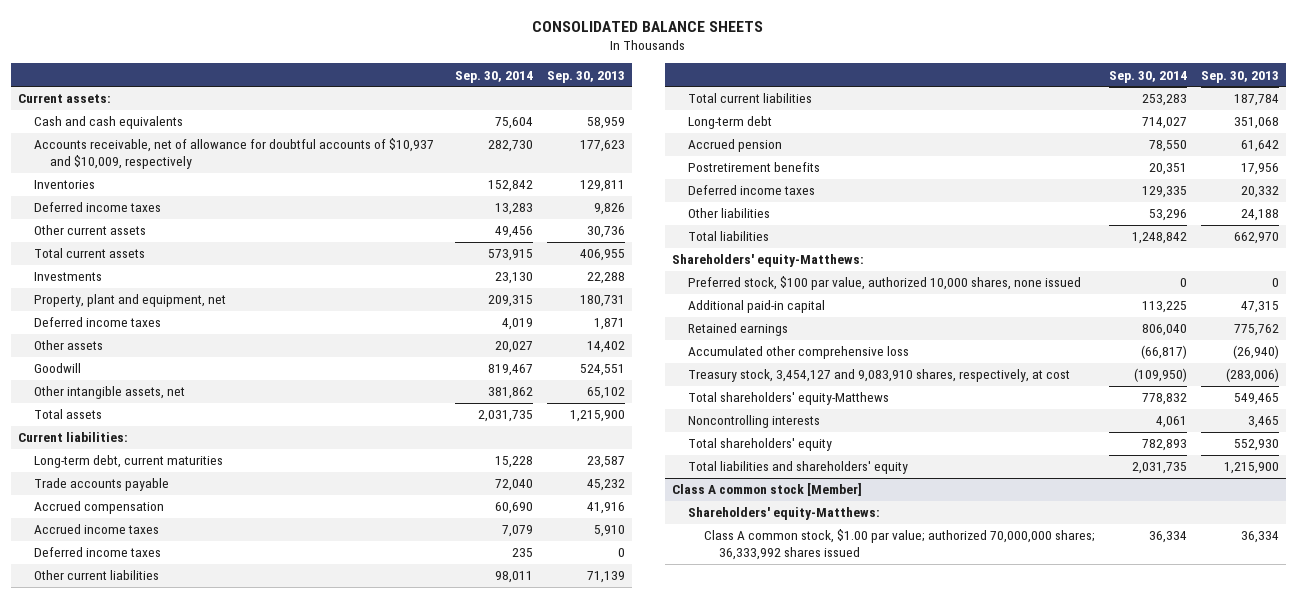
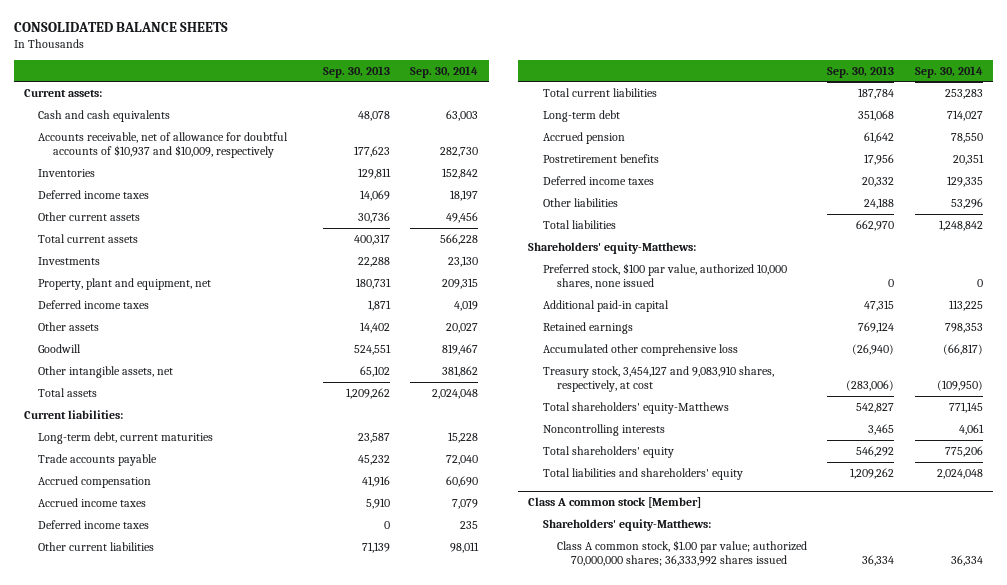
- | Sep. 30, 2014 | Sep. 30, 2013
+ | Sep. 30, 2013 | Sep. 30, 2014
- Cash and cash equivalents | 75,604 | 58,959
+ Cash and cash equivalents | 48,078 | 63,003
- Deferred income taxes | 13,283 | 9,826
+ Deferred income taxes | 14,069 | 18,197
- Total current assets | 573,915 | 406,955
+ Total current assets | 400,317 | 566,228
- Total assets | 2,031,735 | 1,215,900
+ Total assets | 1,209,262 | 2,024,048
- Retained earnings | 806,040 | 775,762
+ Retained earnings | 769,124 | 798,353
- Total shareholders' equity-Matthews | 778,832 | 549,465
+ Total shareholders' equity-Matthews | 542,827 | 771,145
- Total shareholders' equity | 782,893 | 552,930
- Total liabilities and shareholders' equity | 2,031,735 | 1,215,900
+ Total shareholders' equity | 546,292 | 775,206
+ Total liabilities and shareholders' equity | 1,209,262 | 2,024,048

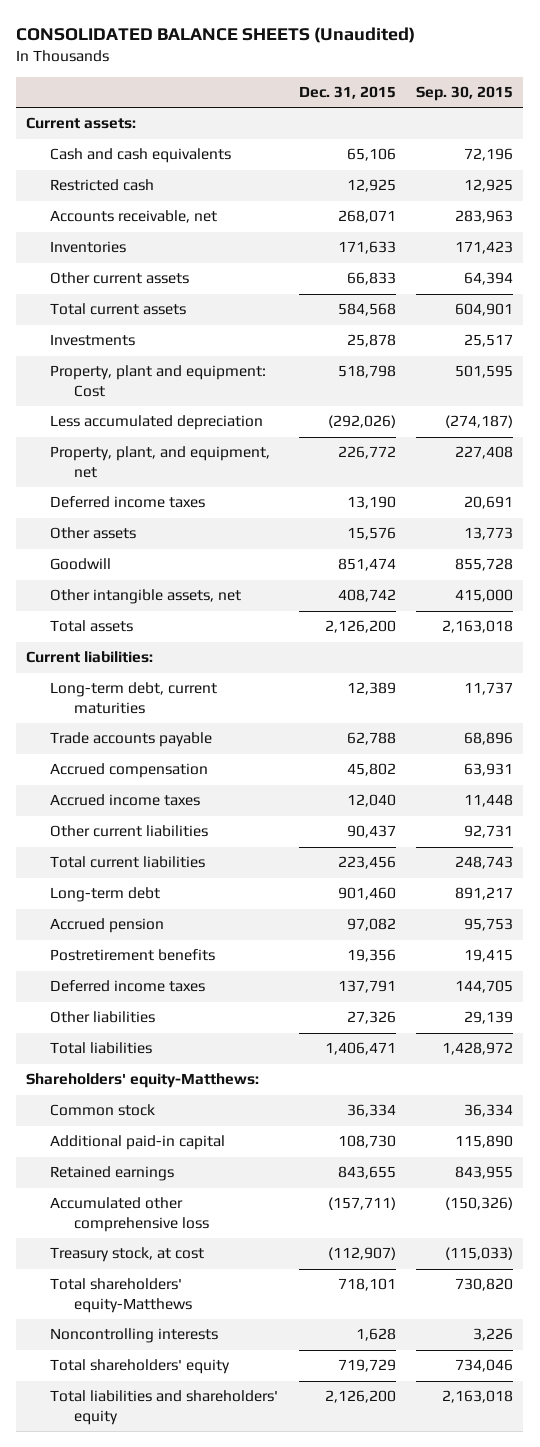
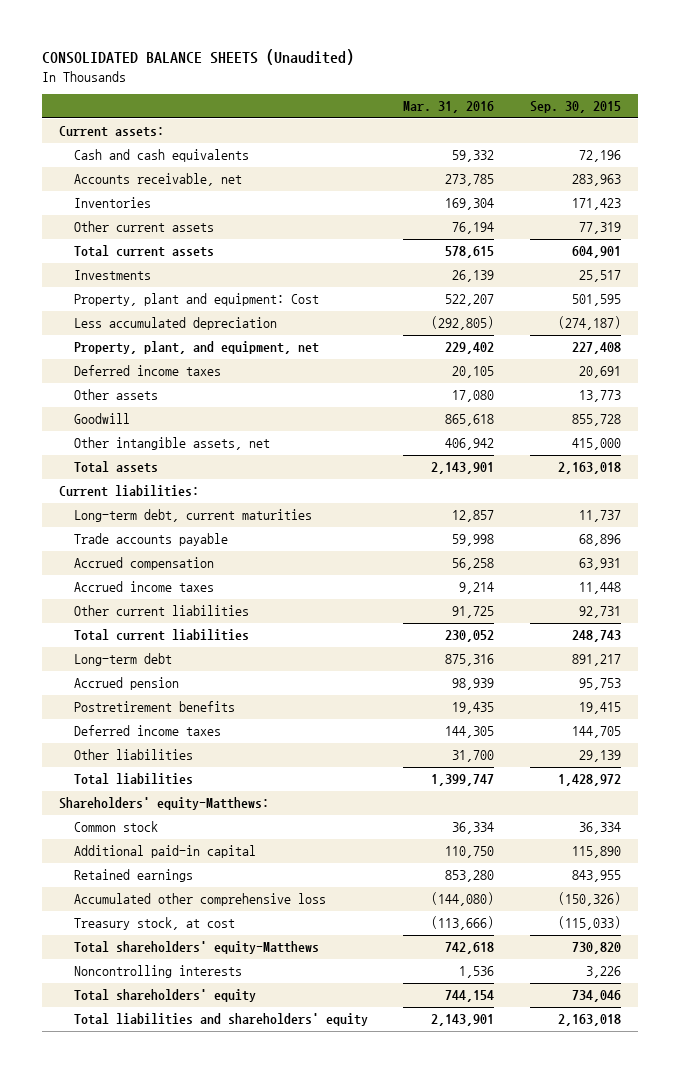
- | Dec. 31, 2015 | Sep. 30, 2015
+ | Mar. 31, 2016 | Sep. 30, 2015
- Restricted cash | 12,925 | 12,925
- Other current assets | 66,833 | 64,394
+ Other current assets | 76,194 | 77,319

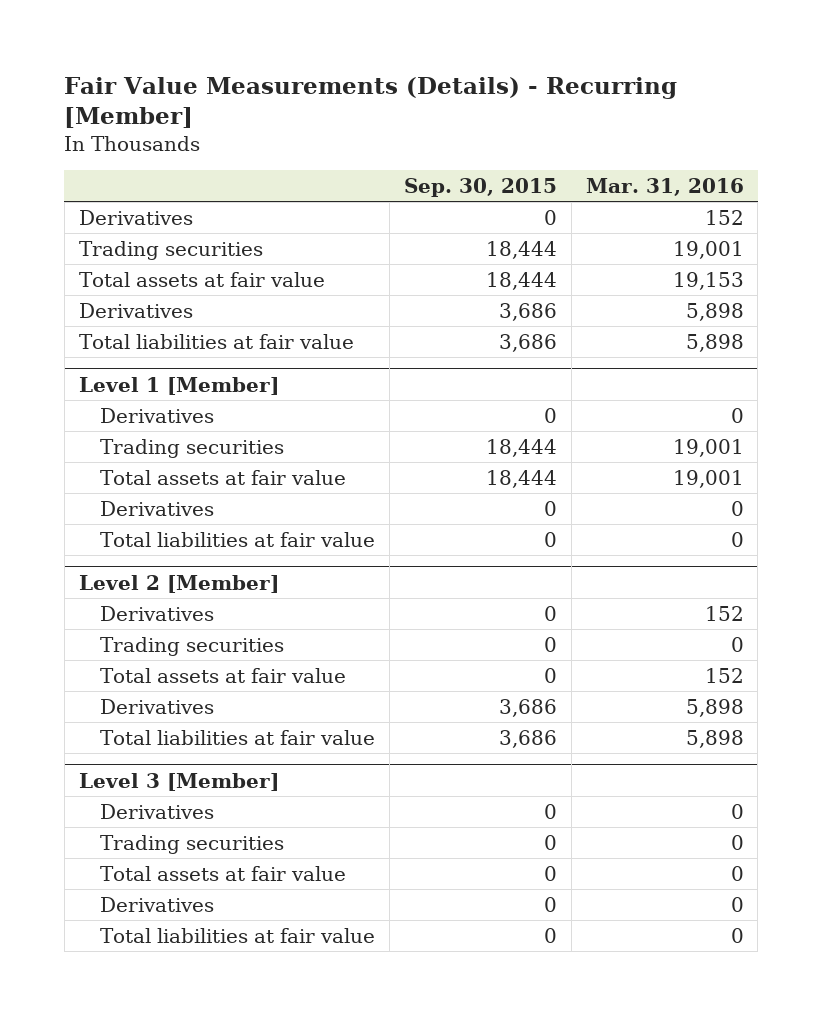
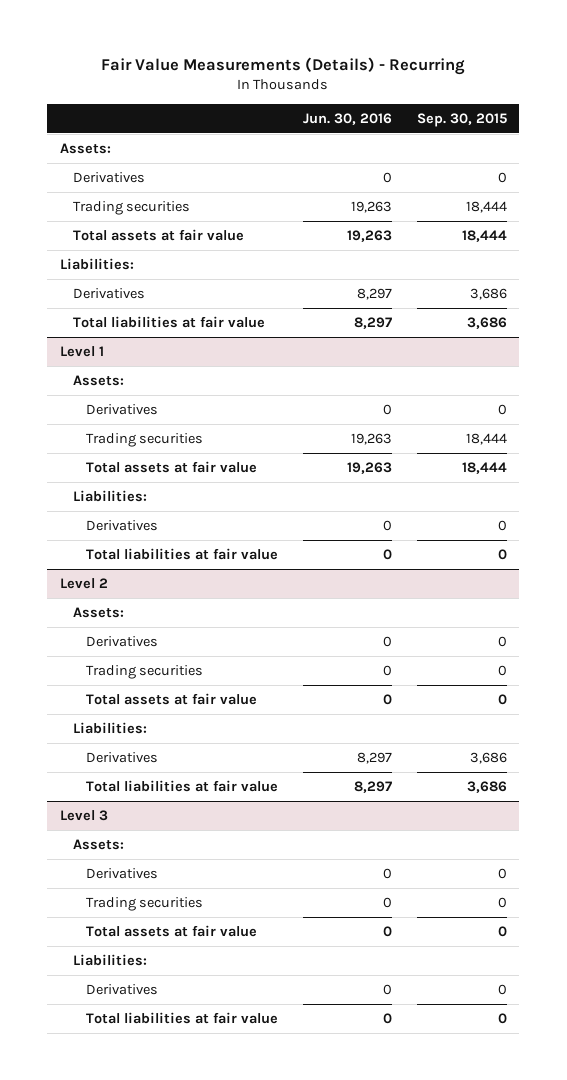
- Fair Value Measurements (Details) - Recurring [Member]
+ Fair Value Measurements (Details) - Recurring
- | Sep. 30, 2015 | Mar. 31, 2016
+ | Jun. 30, 2016 | Sep. 30, 2015
+ Assets:
+ Liabilities:
- Level 1 [Member]
+ Level 1
+ Assets:
+ Liabilities:
- Level 2 [Member]
+ Level 2
+ Assets:
+ Liabilities:
- Level 3 [Member]
+ Level 3
+ Assets:
+ Liabilities:

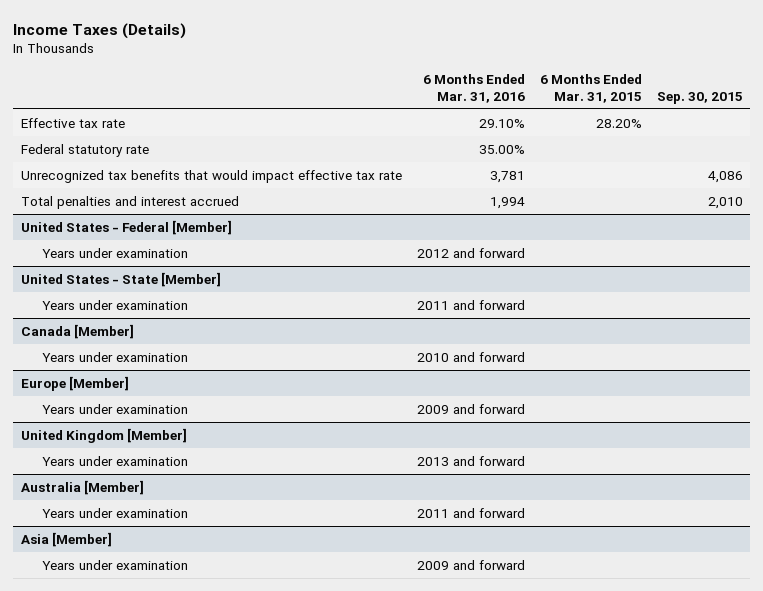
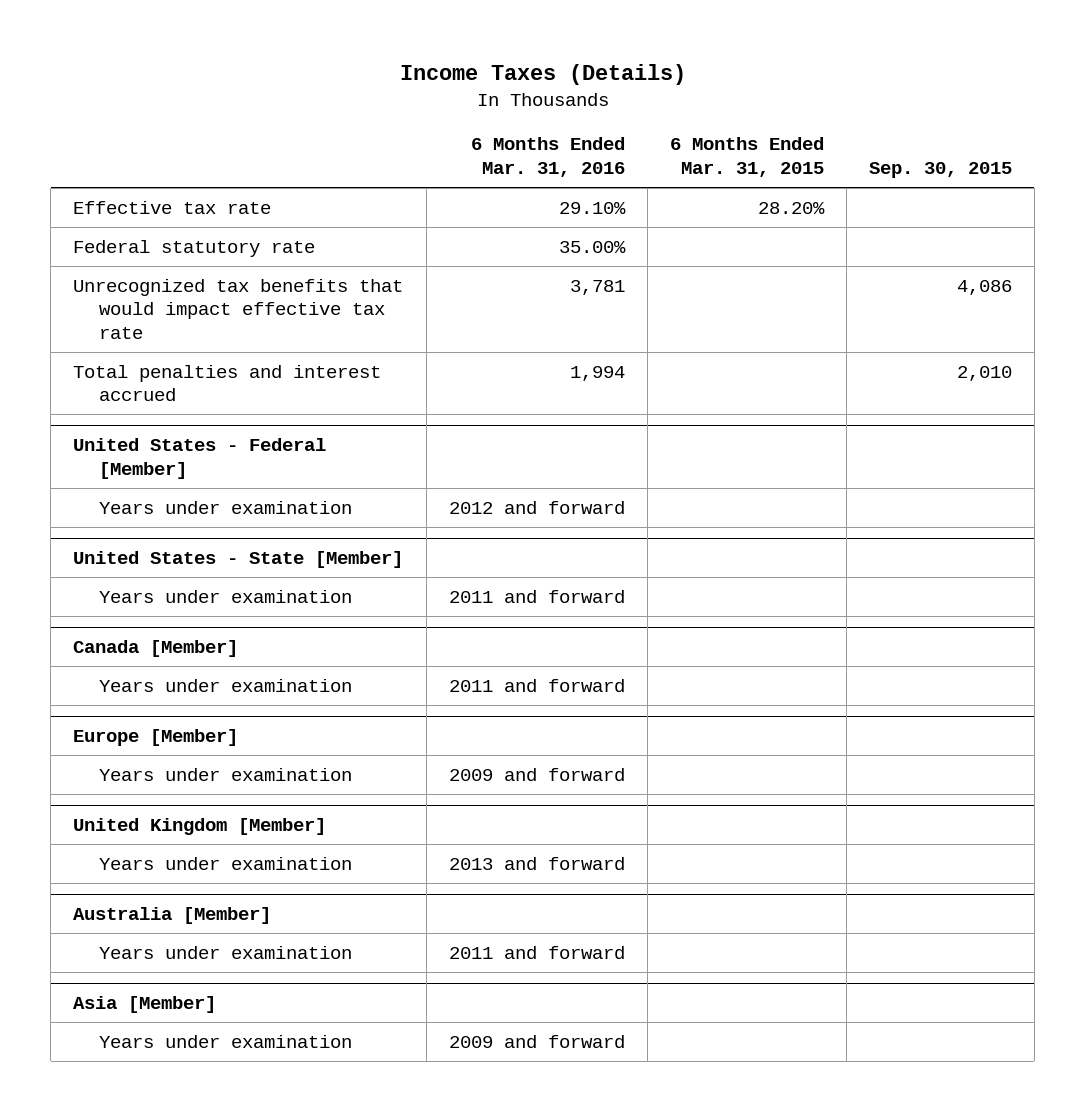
@ Canada [Member]
- Years under examination | 2010 and forward | |
+ Years under examination | 2011 and forward | |

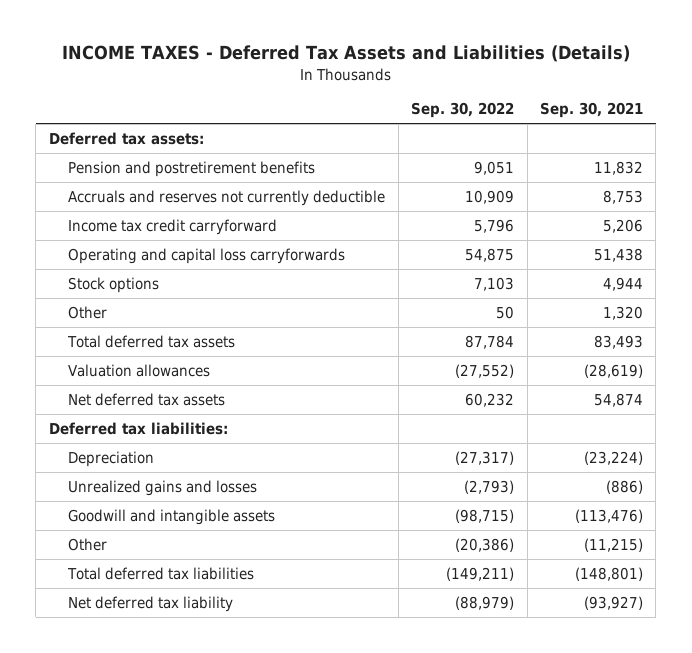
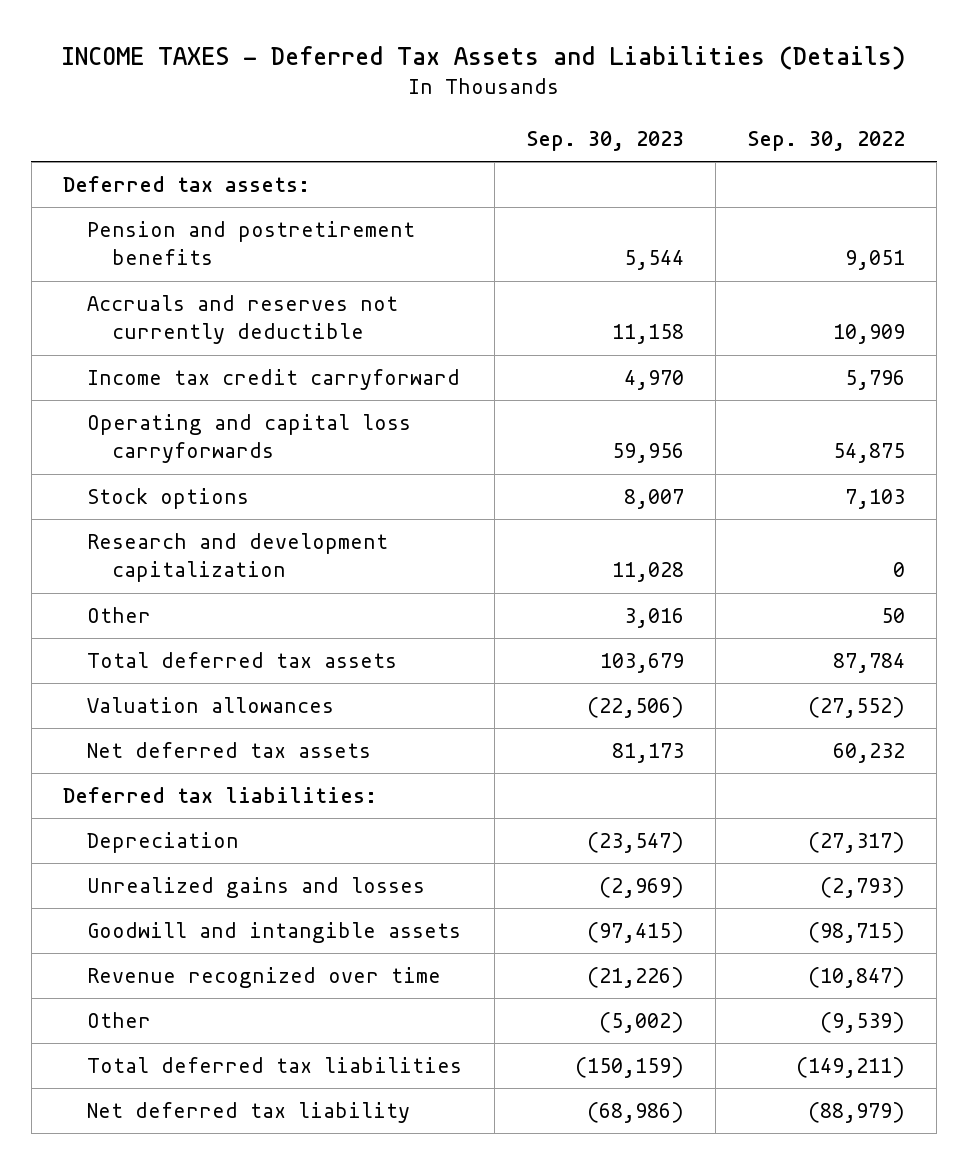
- | Sep. 30, 2022 | Sep. 30, 2021
+ | Sep. 30, 2023 | Sep. 30, 2022
+ Research and development capitalization | 11,028 | 0
- Other | (20,386) | (11,215)
+ Revenue recognized over time | (21,226) | (10,847)
+ Other | (5,002) | (9,539)

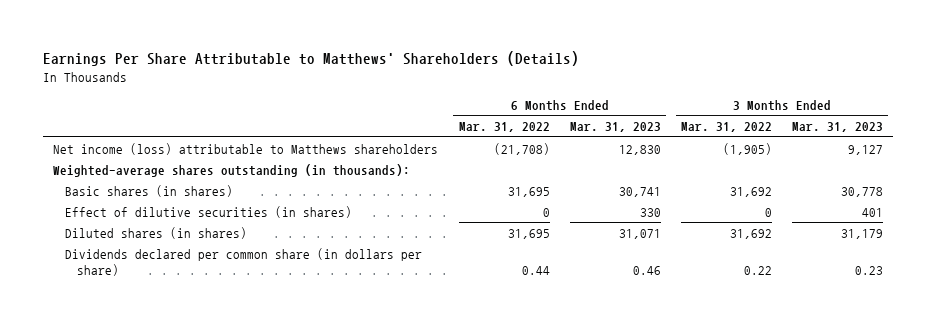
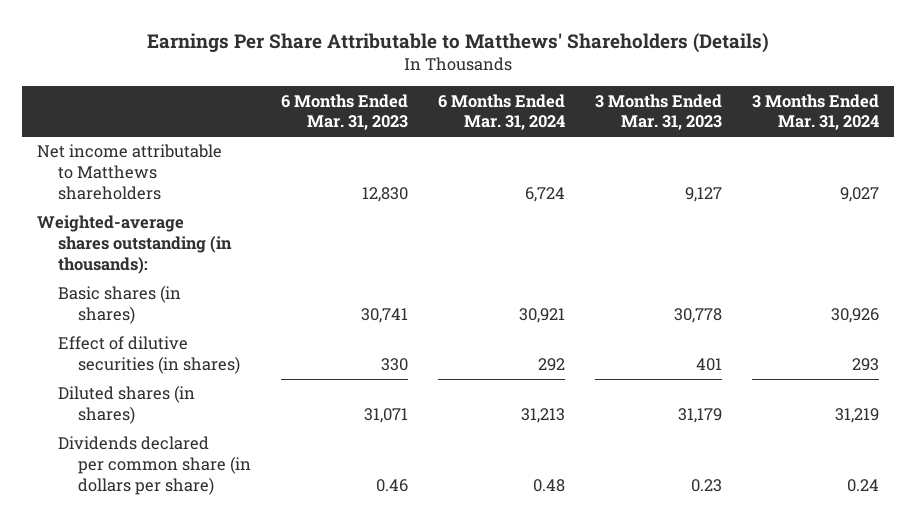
- | 6 Months Ended Mar. 31, 2022 | 6 Months Ended Mar. 31, 2023 | 3 Months Ended Mar. 31, 2022 | 3 Months Ended Mar. 31, 2023
+ | 6 Months Ended Mar. 31, 2023 | 6 Months Ended Mar. 31, 2024 | 3 Months Ended Mar. 31, 2023 | 3 Months Ended Mar. 31, 2024
- Net income (loss) attributable to Matthews shareholders | (21,708) | 12,830 | (1,905) | 9,127
+ Net income attributable to Matthews shareholders | 12,830 | 6,724 | 9,127 | 9,027

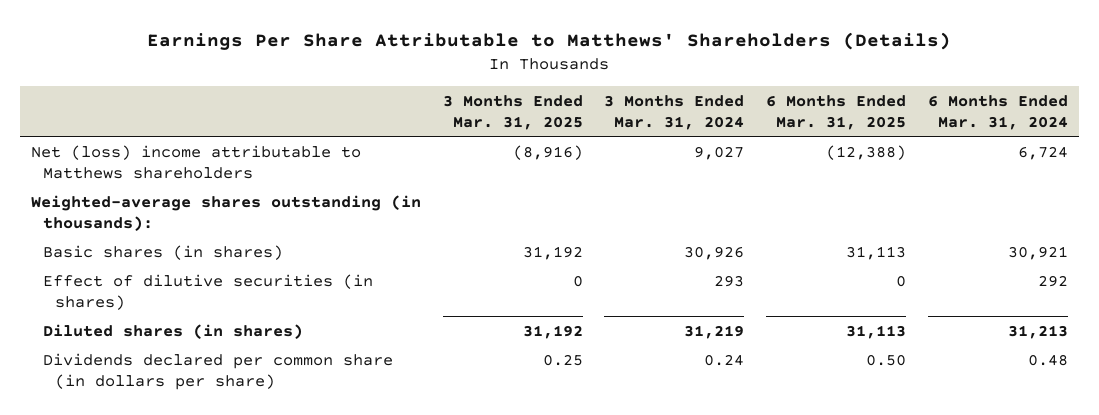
- | 6 Months Ended Mar. 31, 2023 | 6 Months Ended Mar. 31, 2024 | 3 Months Ended Mar. 31, 2023 | 3 Months Ended Mar. 31, 2024
+ | 3 Months Ended Mar. 31, 2025 | 3 Months Ended Mar. 31, 2024 | 6 Months Ended Mar. 31, 2025 | 6 Months Ended Mar. 31, 2024
- Net income attributable to Matthews shareholders | 12,830 | 6,724 | 9,127 | 9,027
+ Net (loss) income attributable to Matthews shareholders | (8,916) | 9,027 | (12,388) | 6,724

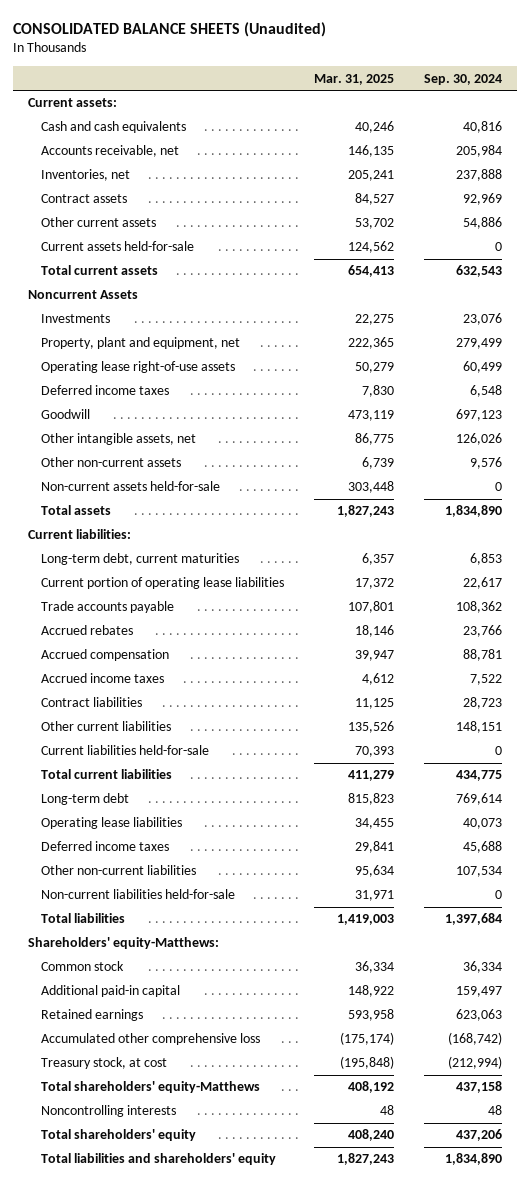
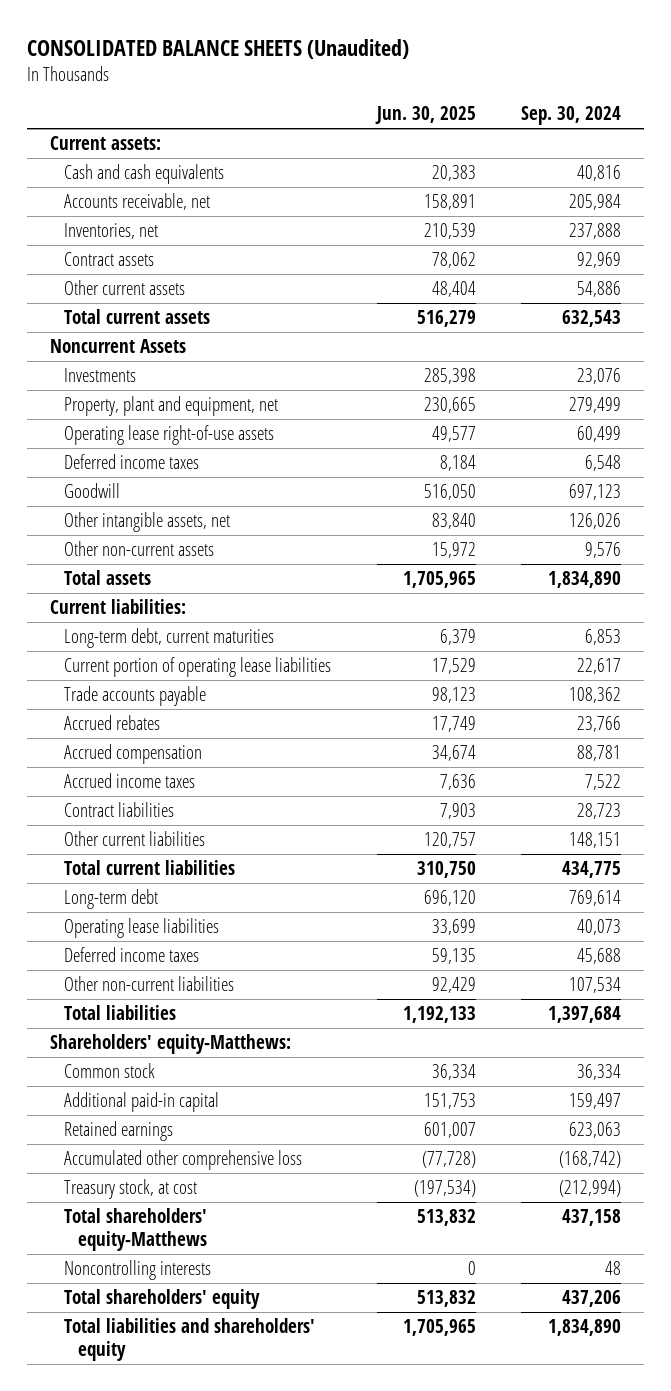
- | Mar. 31, 2025 | Sep. 30, 2024
+ | Jun. 30, 2025 | Sep. 30, 2024
- Current assets held-for-sale | 124,562 | 0
- Non-current assets held-for-sale | 303,448 | 0
- Current liabilities held-for-sale | 70,393 | 0
- Non-current liabilities held-for-sale | 31,971 | 0

